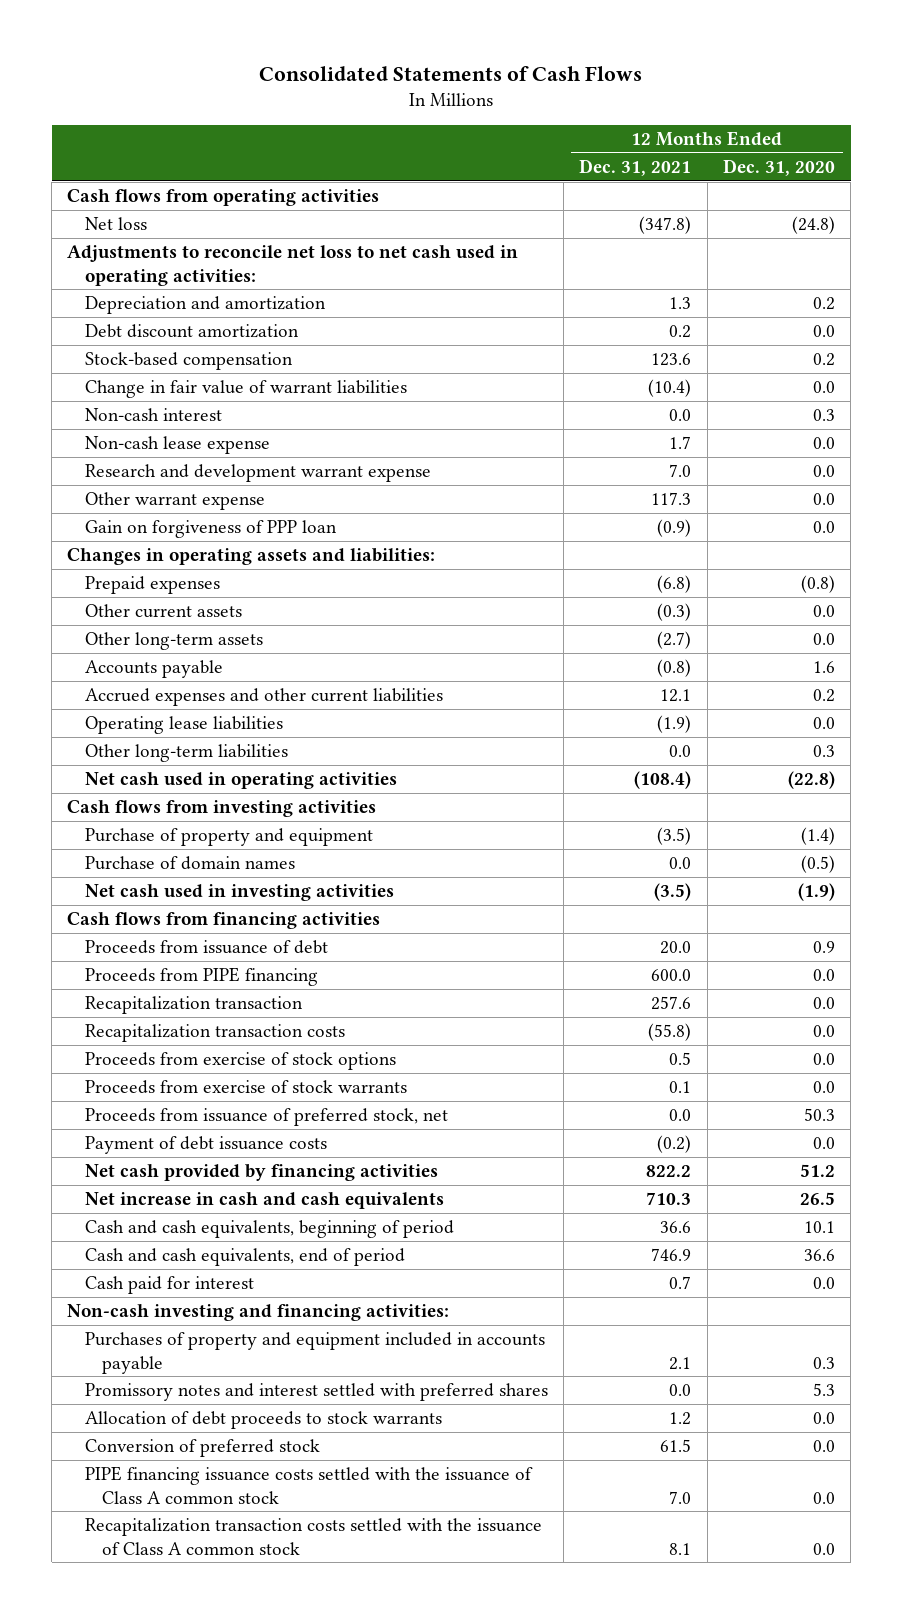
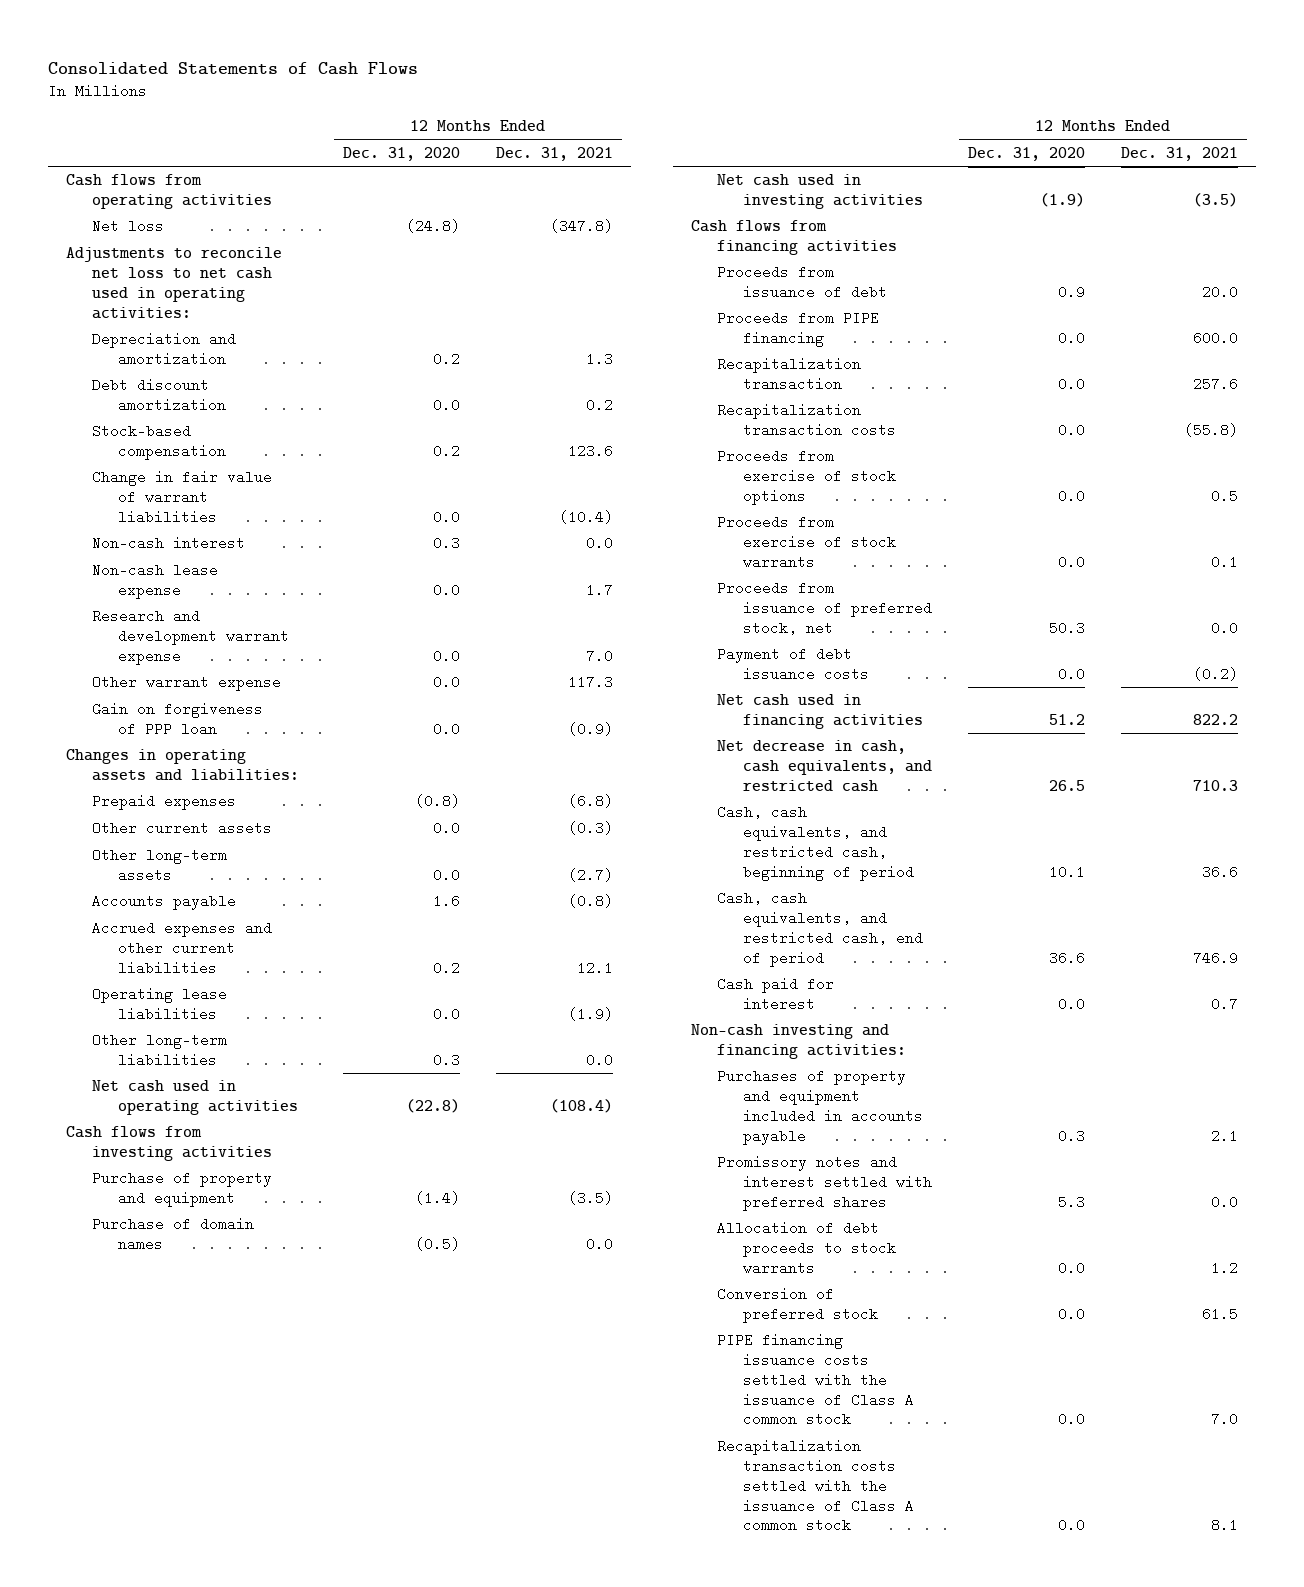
- | 12 Months Ended Dec. 31, 2021 | 12 Months Ended Dec. 31, 2020
+ | 12 Months Ended Dec. 31, 2020 | 12 Months Ended Dec. 31, 2021
- Net cash provided by financing activities | 822.2 | 51.2
- Net increase in cash and cash equivalents | 710.3 | 26.5
- Cash and cash equivalents, beginning of period | 36.6 | 10.1
- Cash and cash equivalents, end of period | 746.9 | 36.6
+ Net cash used in financing activities | 51.2 | 822.2
+ Net decrease in cash, cash equivalents, and restricted cash | 26.5 | 710.3
+ Cash, cash equivalents, and restricted cash, beginning of period | 10.1 | 36.6
+ Cash, cash equivalents, and restricted cash, end of period | 36.6 | 746.9

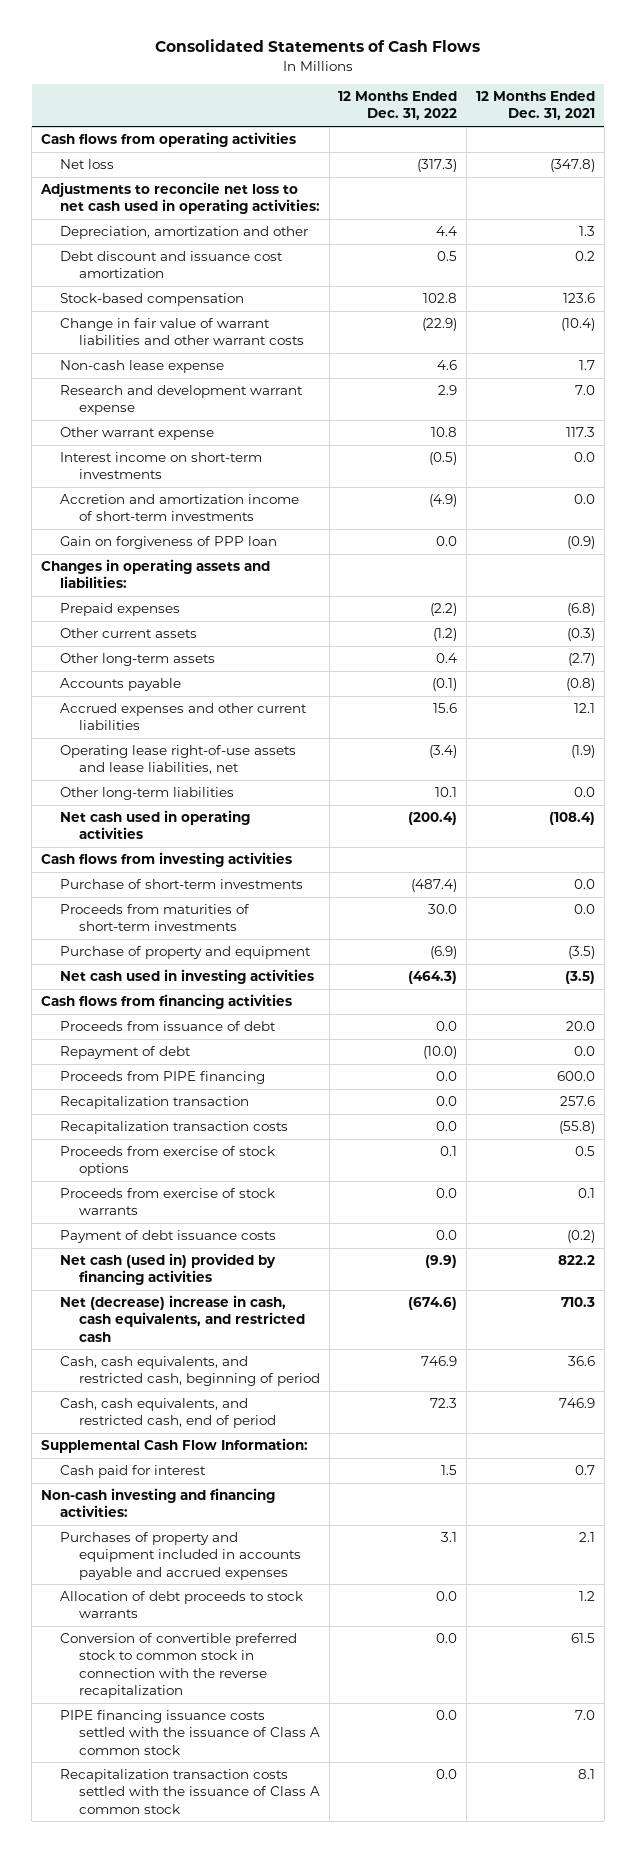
- | 12 Months Ended Dec. 31, 2020 | 12 Months Ended Dec. 31, 2021
+ | 12 Months Ended Dec. 31, 2022 | 12 Months Ended Dec. 31, 2021
- Depreciation and amortization | 0.2 | 1.3
- Debt discount amortization | 0.0 | 0.2
+ Depreciation, amortization and other | 4.4 | 1.3
+ Debt discount and issuance cost amortization | 0.5 | 0.2
- Change in fair value of warrant liabilities | 0.0 | (10.4)
- Non-cash interest | 0.3 | 0.0
+ Change in fair value of warrant liabilities and other warrant costs | (22.9) | (10.4)
+ Interest income on short-term investments | (0.5) | 0.0
+ Accretion and amortization income of short-term investments | (4.9) | 0.0
- Operating lease liabilities | 0.0 | (1.9)
+ Operating lease right-of-use assets and lease liabilities, net | (3.4) | (1.9)
+ Purchase of short-term investments | (487.4) | 0.0
+ Proceeds from maturities of short-term investments | 30.0 | 0.0
- Purchase of domain names | (0.5) | 0.0
+ Repayment of debt | (10.0) | 0.0
- Proceeds from issuance of preferred stock, net | 50.3 | 0.0
- Net cash used in financing activities | 51.2 | 822.2
- Net decrease in cash, cash equivalents, and restricted cash | 26.5 | 710.3
+ Net cash (used in) provided by financing activities | (9.9) | 822.2
+ Net (decrease) increase in cash, cash equivalents, and restricted cash | (674.6) | 710.3
+ Supplemental Cash Flow Information:
- Purchases of property and equipment included in accounts payable | 0.3 | 2.1
- Promissory notes and interest settled with preferred shares | 5.3 | 0.0
+ Purchases of property and equipment included in accounts payable and accrued expenses | 3.1 | 2.1
- Conversion of preferred stock | 0.0 | 61.5
+ Conversion of convertible preferred stock to common stock in connection with the reverse recapitalization | 0.0 | 61.5

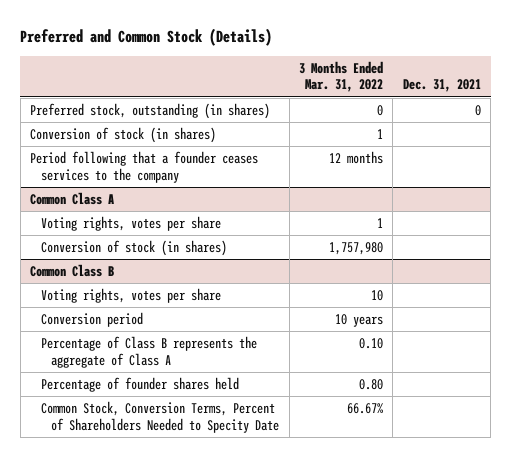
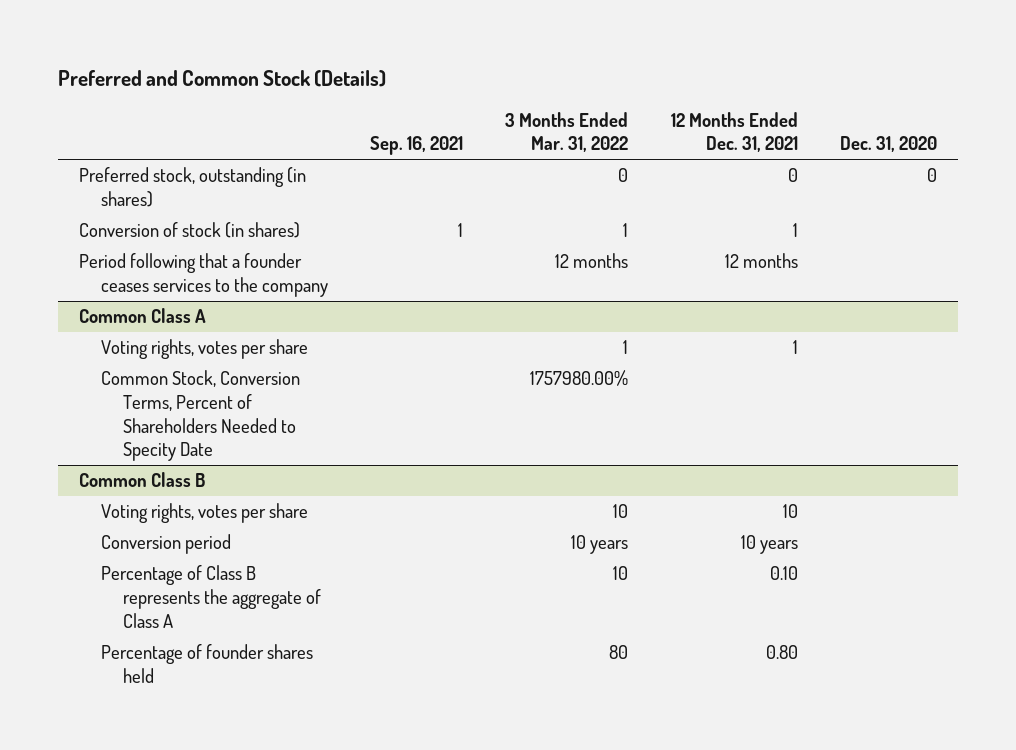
- | 3 Months Ended Mar. 31, 2022 | Dec. 31, 2021
+ | Sep. 16, 2021 | 3 Months Ended Mar. 31, 2022 | 12 Months Ended Dec. 31, 2021 | Dec. 31, 2020
@ Common Class A
- Conversion of stock (in shares) | 1,757,980 |
+ Common Stock, Conversion Terms, Percent of Shareholders Needed to Specity Date | | 1757980.00% | |
@ Common Class B
- Percentage of Class B represents the aggregate of Class A | 0.10 |
- Percentage of founder shares held | 0.80 |
- Common Stock, Conversion Terms, Percent of Shareholders Needed to Specity Date | 66.67% |
+ Percentage of Class B represents the aggregate of Class A | | 10 | 0.10 |
+ Percentage of founder shares held | | 80 | 0.80 |

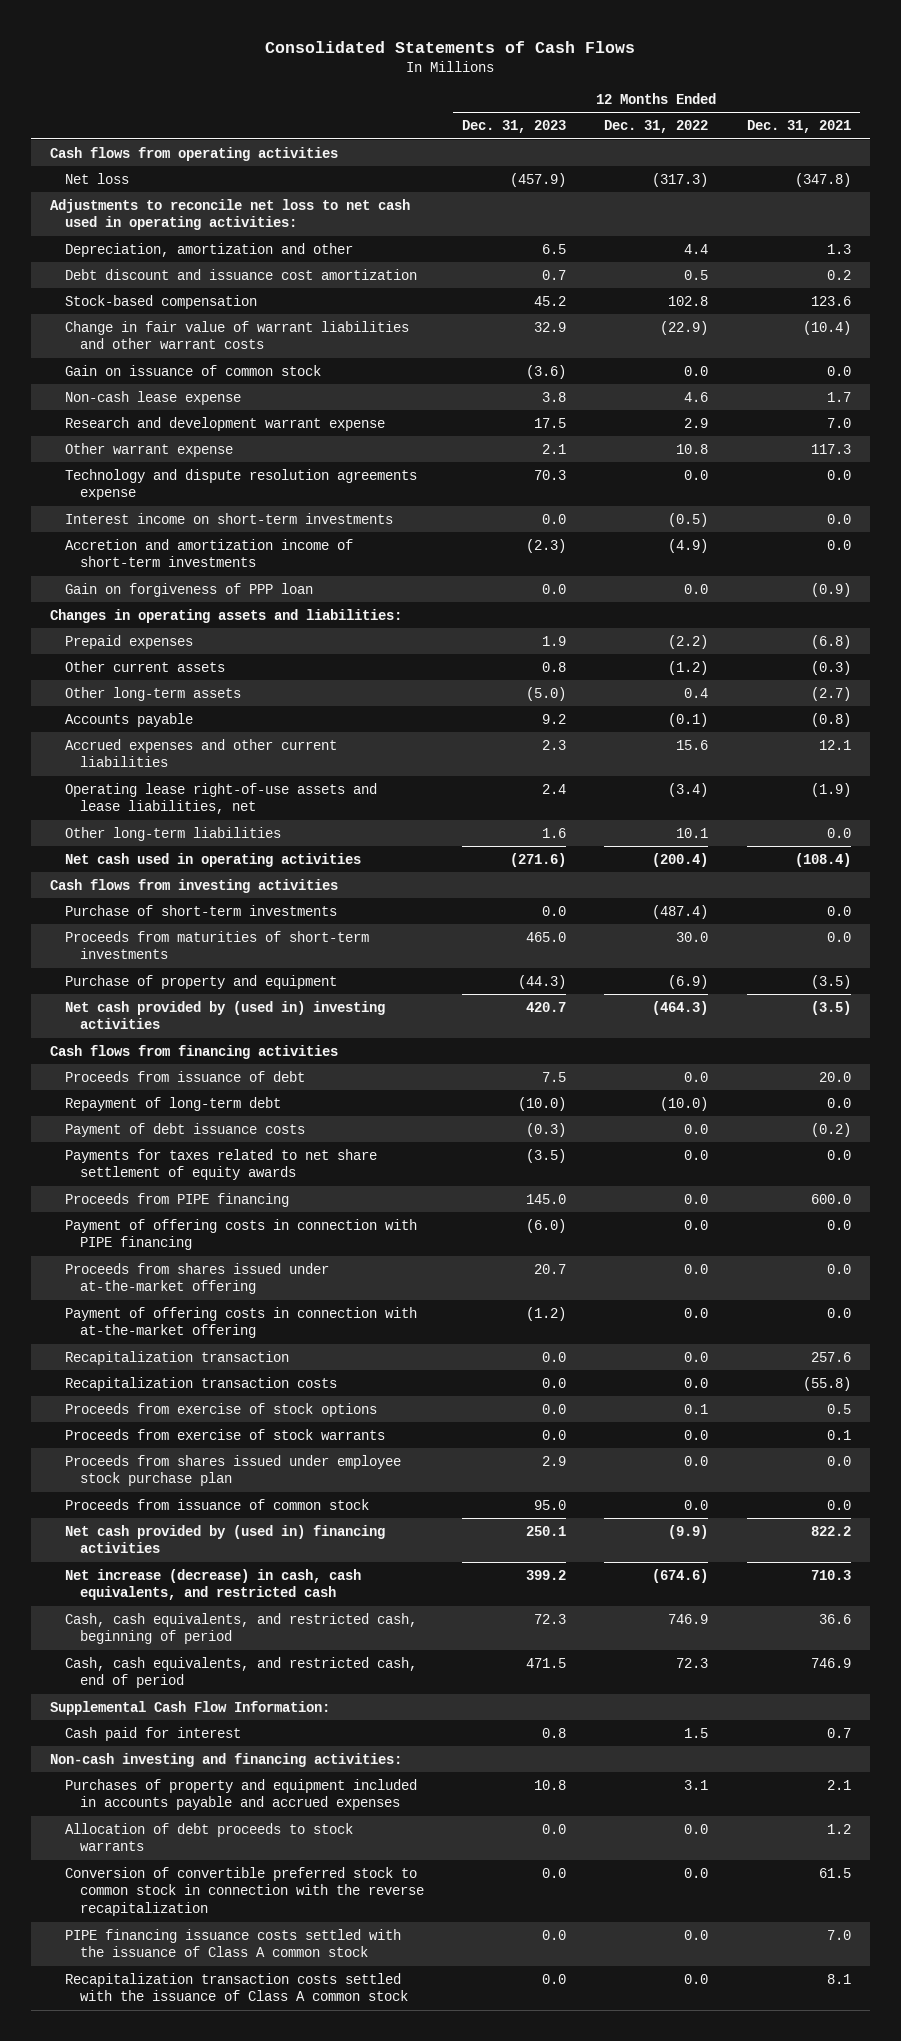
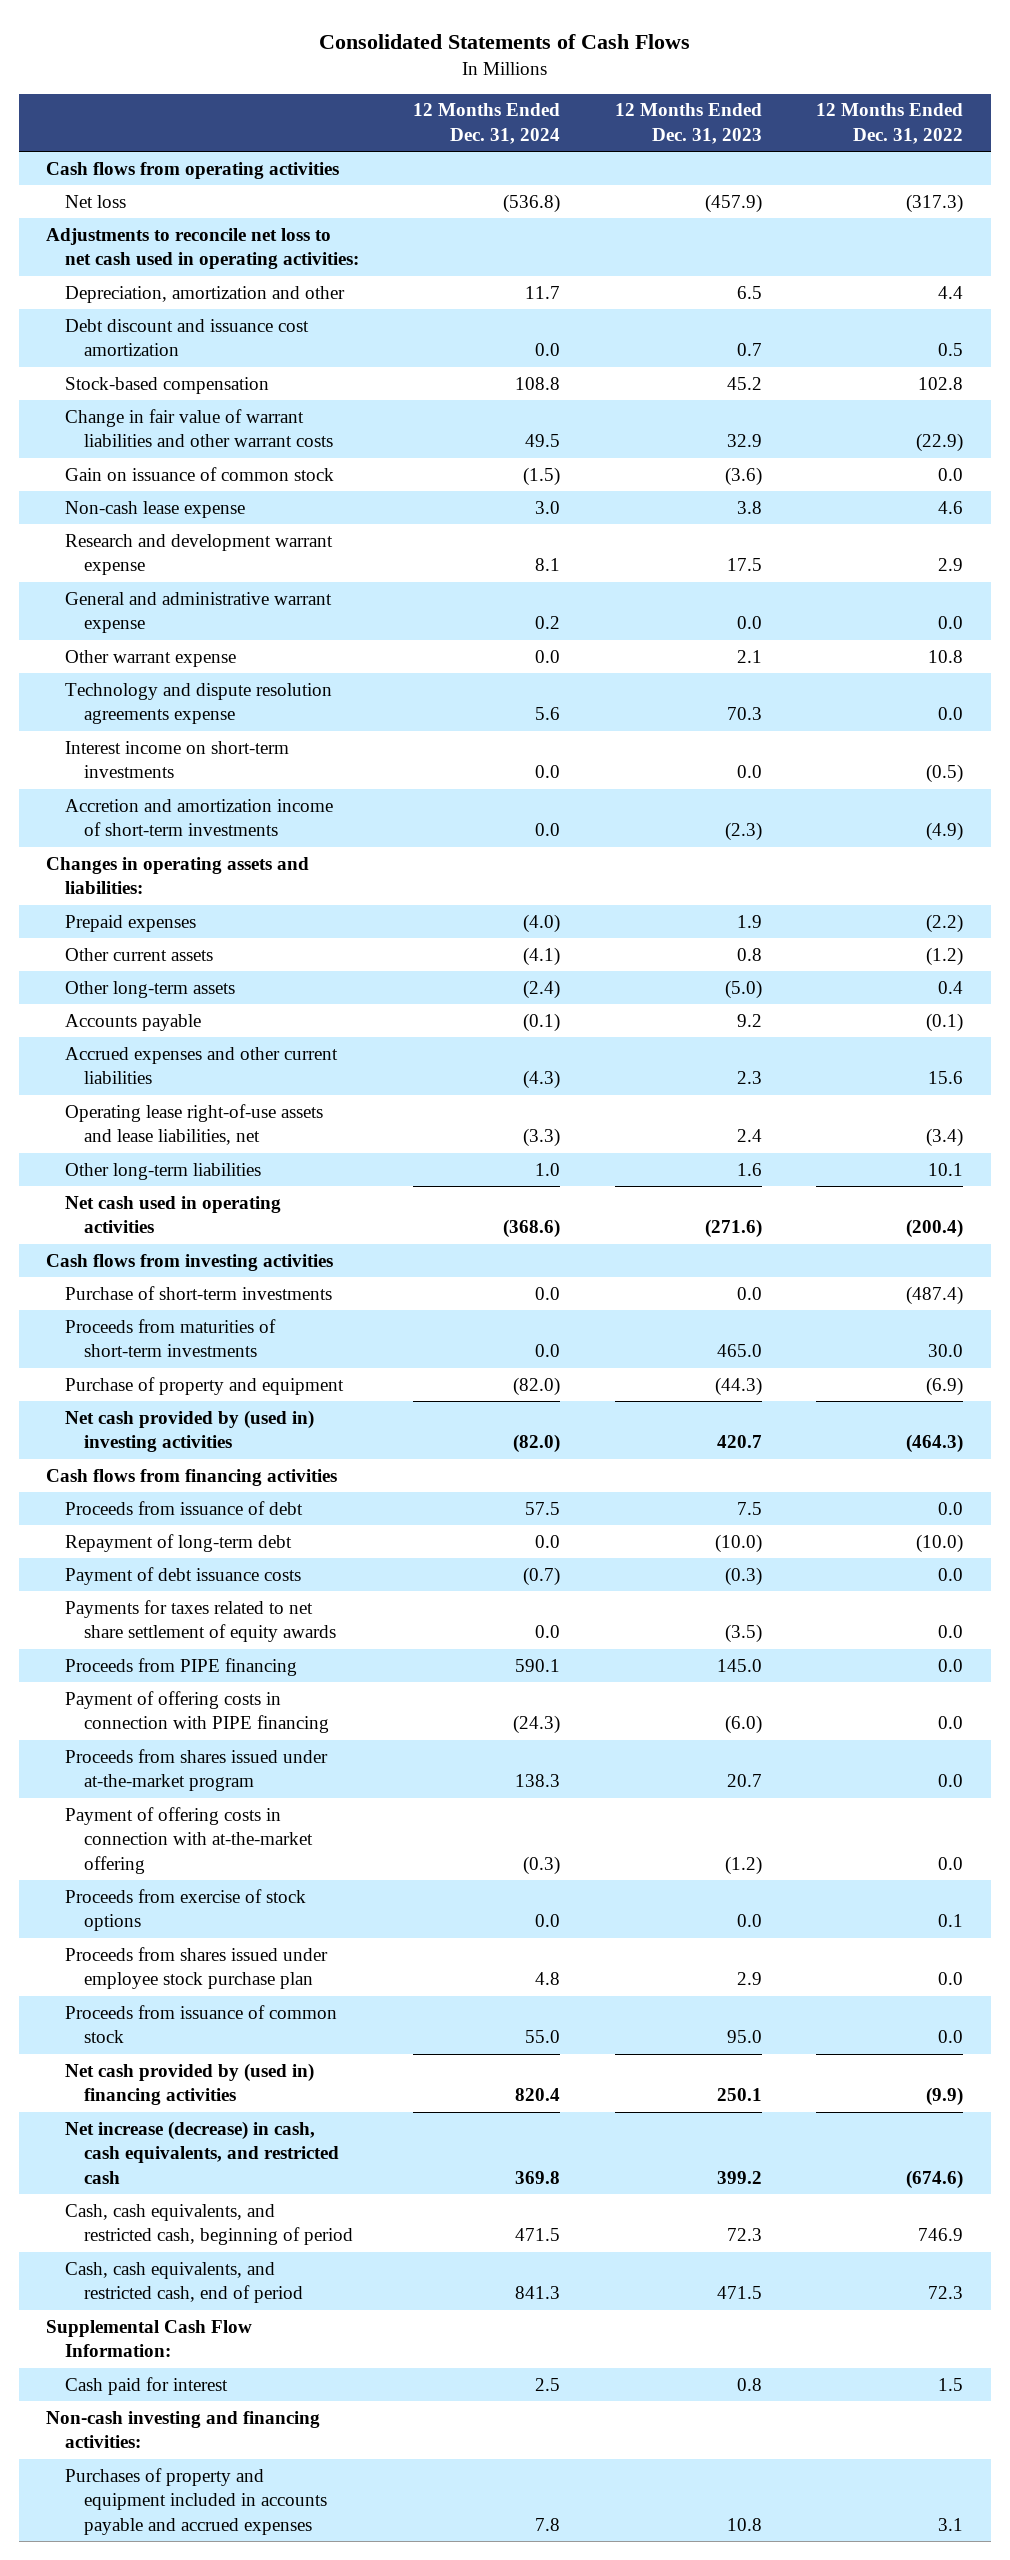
- | 12 Months Ended Dec. 31, 2023 | 12 Months Ended Dec. 31, 2022 | 12 Months Ended Dec. 31, 2021
+ | 12 Months Ended Dec. 31, 2024 | 12 Months Ended Dec. 31, 2023 | 12 Months Ended Dec. 31, 2022
+ General and administrative warrant expense | 0.2 | 0.0 | 0.0
- Gain on forgiveness of PPP loan | 0.0 | 0.0 | (0.9)
- Proceeds from shares issued under at-the-market offering | 20.7 | 0.0 | 0.0
+ Proceeds from shares issued under at-the-market program | 138.3 | 20.7 | 0.0
- Recapitalization transaction | 0.0 | 0.0 | 257.6
- Recapitalization transaction costs | 0.0 | 0.0 | (55.8)
- Proceeds from exercise of stock warrants | 0.0 | 0.0 | 0.1
- Allocation of debt proceeds to stock warrants | 0.0 | 0.0 | 1.2
- Conversion of convertible preferred stock to common stock in connection with the reverse recapitalization | 0.0 | 0.0 | 61.5
- PIPE financing issuance costs settled with the issuance of Class A common stock | 0.0 | 0.0 | 7.0
- Recapitalization transaction costs settled with the issuance of Class A common stock | 0.0 | 0.0 | 8.1

